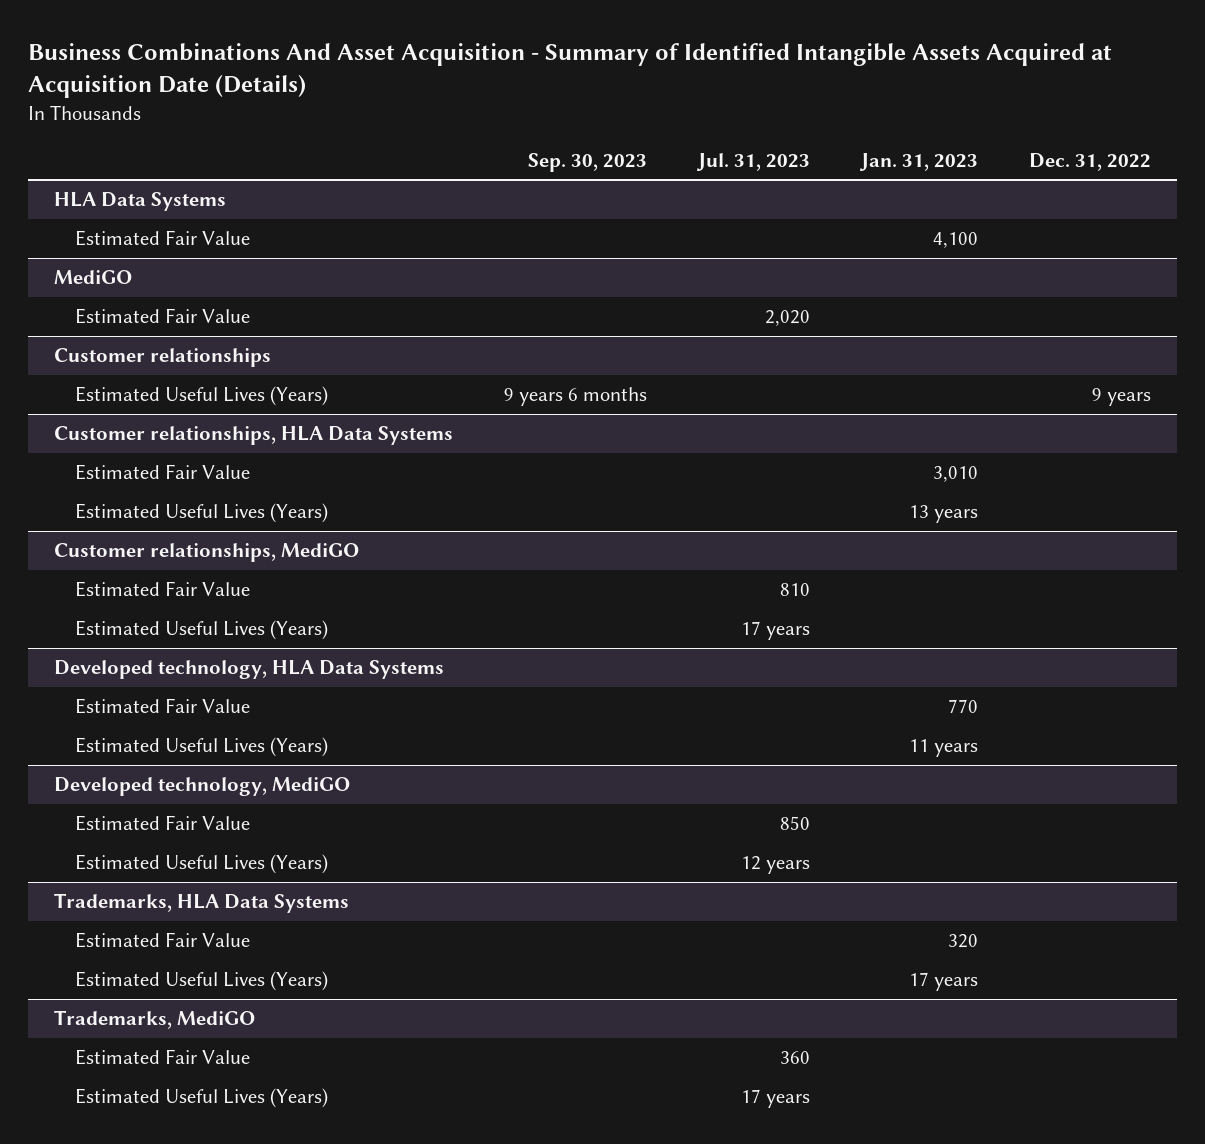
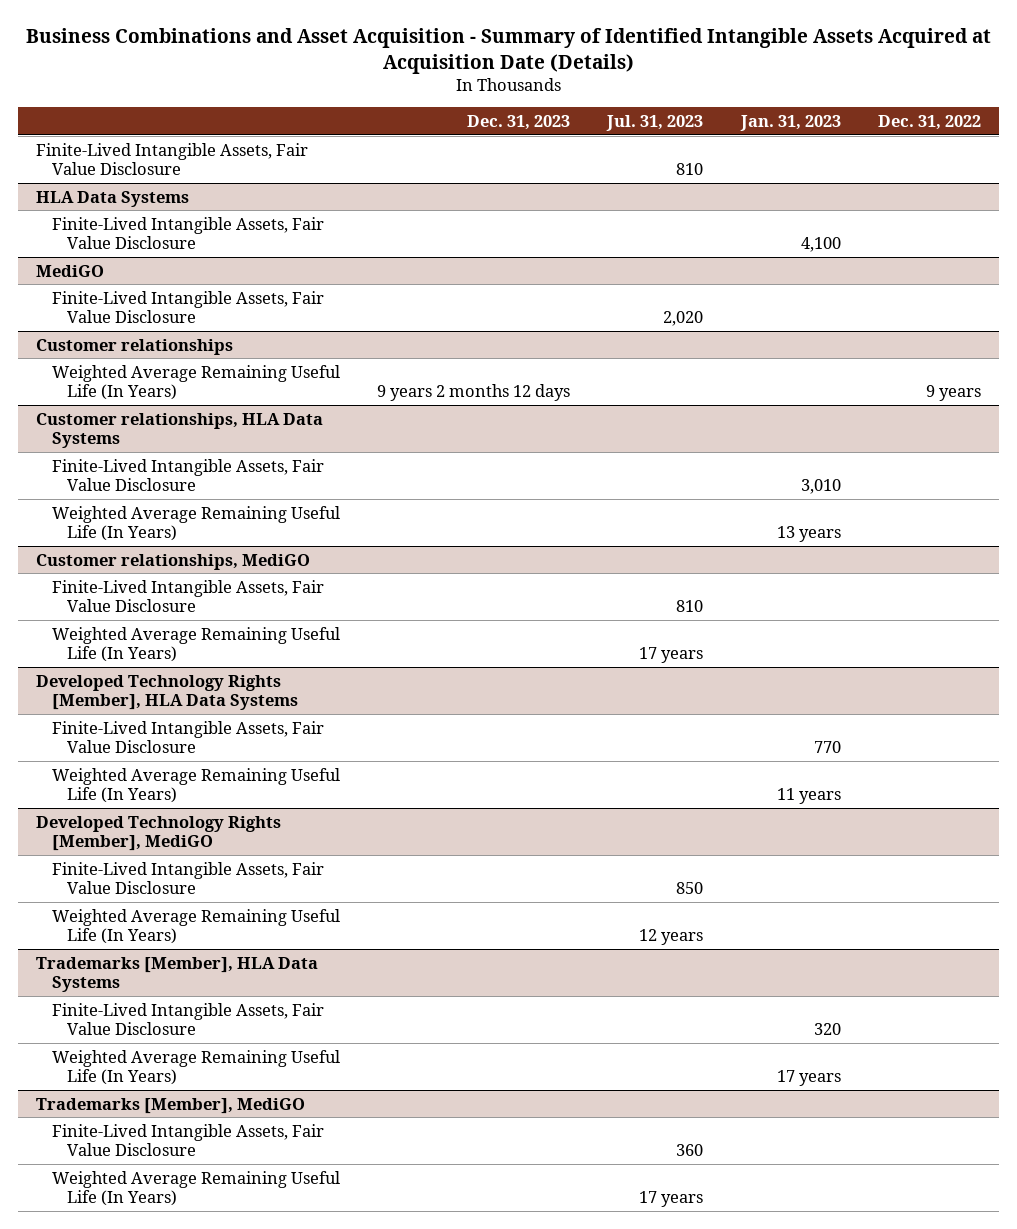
- Business Combinations And Asset Acquisition - Summary of Identified Intangible Assets Acquired at Acquisition Date (Details)
+ Business Combinations and Asset Acquisition - Summary of Identified Intangible Assets Acquired at Acquisition Date (Details)
- | Sep. 30, 2023 | Jul. 31, 2023 | Jan. 31, 2023 | Dec. 31, 2022
+ | Dec. 31, 2023 | Jul. 31, 2023 | Jan. 31, 2023 | Dec. 31, 2022
+ Finite-Lived Intangible Assets, Fair Value Disclosure | | 810 | |
@ HLA Data Systems
- Estimated Fair Value | | | 4,100 |
+ Finite-Lived Intangible Assets, Fair Value Disclosure | | | 4,100 |
@ MediGO
- Estimated Fair Value | | 2,020 | |
+ Finite-Lived Intangible Assets, Fair Value Disclosure | | 2,020 | |
@ Customer relationships
- Estimated Useful Lives (Years) | 9 years 6 months | | | 9 years
+ Weighted Average Remaining Useful Life (In Years) | 9 years 2 months 12 days | | | 9 years
@ Customer relationships, HLA Data Systems
- Estimated Fair Value | | | 3,010 |
- Estimated Useful Lives (Years) | | | 13 years |
+ Finite-Lived Intangible Assets, Fair Value Disclosure | | | 3,010 |
+ Weighted Average Remaining Useful Life (In Years) | | | 13 years |
@ Customer relationships, MediGO
- Estimated Fair Value | | 810 | |
- Estimated Useful Lives (Years) | | 17 years | |
- Developed technology, HLA Data Systems
- Estimated Fair Value | | | 770 |
- Estimated Useful Lives (Years) | | | 11 years |
- Developed technology, MediGO
- Estimated Fair Value | | 850 | |
- Estimated Useful Lives (Years) | | 12 years | |
- Trademarks, HLA Data Systems
- Estimated Fair Value | | | 320 |
- Estimated Useful Lives (Years) | | | 17 years |
- Trademarks, MediGO
- Estimated Fair Value | | 360 | |
- Estimated Useful Lives (Years) | | 17 years | |
@ Customer relationships, MediGO
+ Finite-Lived Intangible Assets, Fair Value Disclosure | | 810 | |
+ Weighted Average Remaining Useful Life (In Years) | | 17 years | |
+ Developed Technology Rights [Member], HLA Data Systems
+ Finite-Lived Intangible Assets, Fair Value Disclosure | | | 770 |
+ Weighted Average Remaining Useful Life (In Years) | | | 11 years |
+ Developed Technology Rights [Member], MediGO
+ Finite-Lived Intangible Assets, Fair Value Disclosure | | 850 | |
+ Weighted Average Remaining Useful Life (In Years) | | 12 years | |
+ Trademarks [Member], HLA Data Systems
+ Finite-Lived Intangible Assets, Fair Value Disclosure | | | 320 |
+ Weighted Average Remaining Useful Life (In Years) | | | 17 years |
+ Trademarks [Member], MediGO
+ Finite-Lived Intangible Assets, Fair Value Disclosure | | 360 | |
+ Weighted Average Remaining Useful Life (In Years) | | 17 years | |

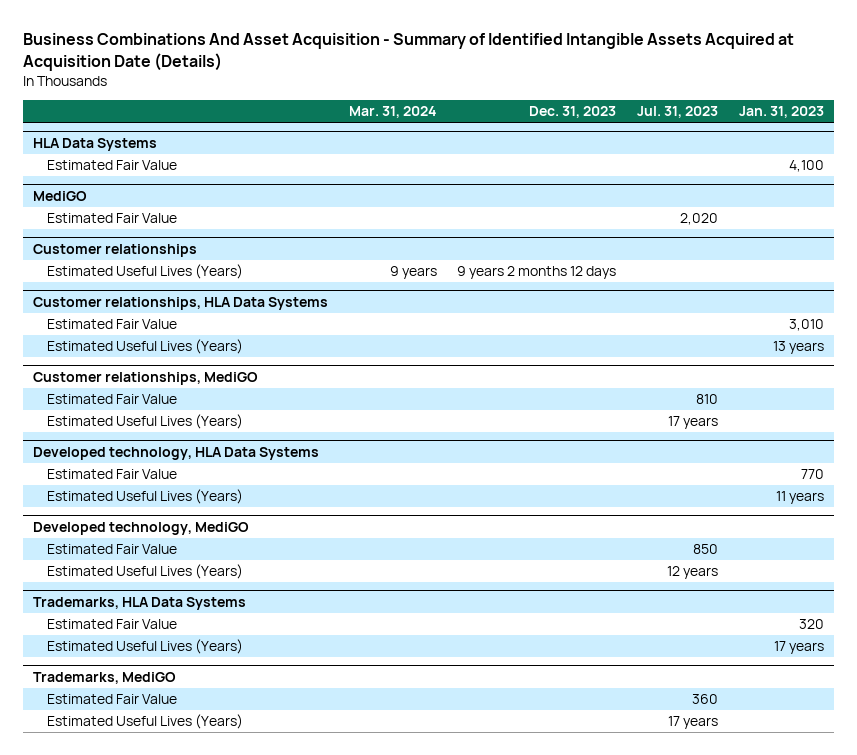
- Business Combinations and Asset Acquisition - Summary of Identified Intangible Assets Acquired at Acquisition Date (Details)
+ Business Combinations And Asset Acquisition - Summary of Identified Intangible Assets Acquired at Acquisition Date (Details)
- | Dec. 31, 2023 | Jul. 31, 2023 | Jan. 31, 2023 | Dec. 31, 2022
+ | Mar. 31, 2024 | Dec. 31, 2023 | Jul. 31, 2023 | Jan. 31, 2023
- Finite-Lived Intangible Assets, Fair Value Disclosure | | 810 | |
@ HLA Data Systems
- Finite-Lived Intangible Assets, Fair Value Disclosure | | | 4,100 |
+ Estimated Fair Value | | | | 4,100
@ MediGO
- Finite-Lived Intangible Assets, Fair Value Disclosure | | 2,020 | |
+ Estimated Fair Value | | | 2,020 |
@ Customer relationships
- Weighted Average Remaining Useful Life (In Years) | 9 years 2 months 12 days | | | 9 years
+ Estimated Useful Lives (Years) | 9 years | 9 years 2 months 12 days | |
@ Customer relationships, HLA Data Systems
- Finite-Lived Intangible Assets, Fair Value Disclosure | | | 3,010 |
- Weighted Average Remaining Useful Life (In Years) | | | 13 years |
+ Estimated Fair Value | | | | 3,010
+ Estimated Useful Lives (Years) | | | | 13 years
@ Customer relationships, MediGO
- Finite-Lived Intangible Assets, Fair Value Disclosure | | 810 | |
- Weighted Average Remaining Useful Life (In Years) | | 17 years | |
- Developed Technology Rights [Member], HLA Data Systems
- Finite-Lived Intangible Assets, Fair Value Disclosure | | | 770 |
- Weighted Average Remaining Useful Life (In Years) | | | 11 years |
- Developed Technology Rights [Member], MediGO
- Finite-Lived Intangible Assets, Fair Value Disclosure | | 850 | |
- Weighted Average Remaining Useful Life (In Years) | | 12 years | |
- Trademarks [Member], HLA Data Systems
- Finite-Lived Intangible Assets, Fair Value Disclosure | | | 320 |
- Weighted Average Remaining Useful Life (In Years) | | | 17 years |
- Trademarks [Member], MediGO
- Finite-Lived Intangible Assets, Fair Value Disclosure | | 360 | |
- Weighted Average Remaining Useful Life (In Years) | | 17 years | |
@ Customer relationships, MediGO
+ Estimated Fair Value | | | 810 |
+ Estimated Useful Lives (Years) | | | 17 years |
+ Developed technology, HLA Data Systems
+ Estimated Fair Value | | | | 770
+ Estimated Useful Lives (Years) | | | | 11 years
+ Developed technology, MediGO
+ Estimated Fair Value | | | 850 |
+ Estimated Useful Lives (Years) | | | 12 years |
+ Trademarks, HLA Data Systems
+ Estimated Fair Value | | | | 320
+ Estimated Useful Lives (Years) | | | | 17 years
+ Trademarks, MediGO
+ Estimated Fair Value | | | 360 |
+ Estimated Useful Lives (Years) | | | 17 years |

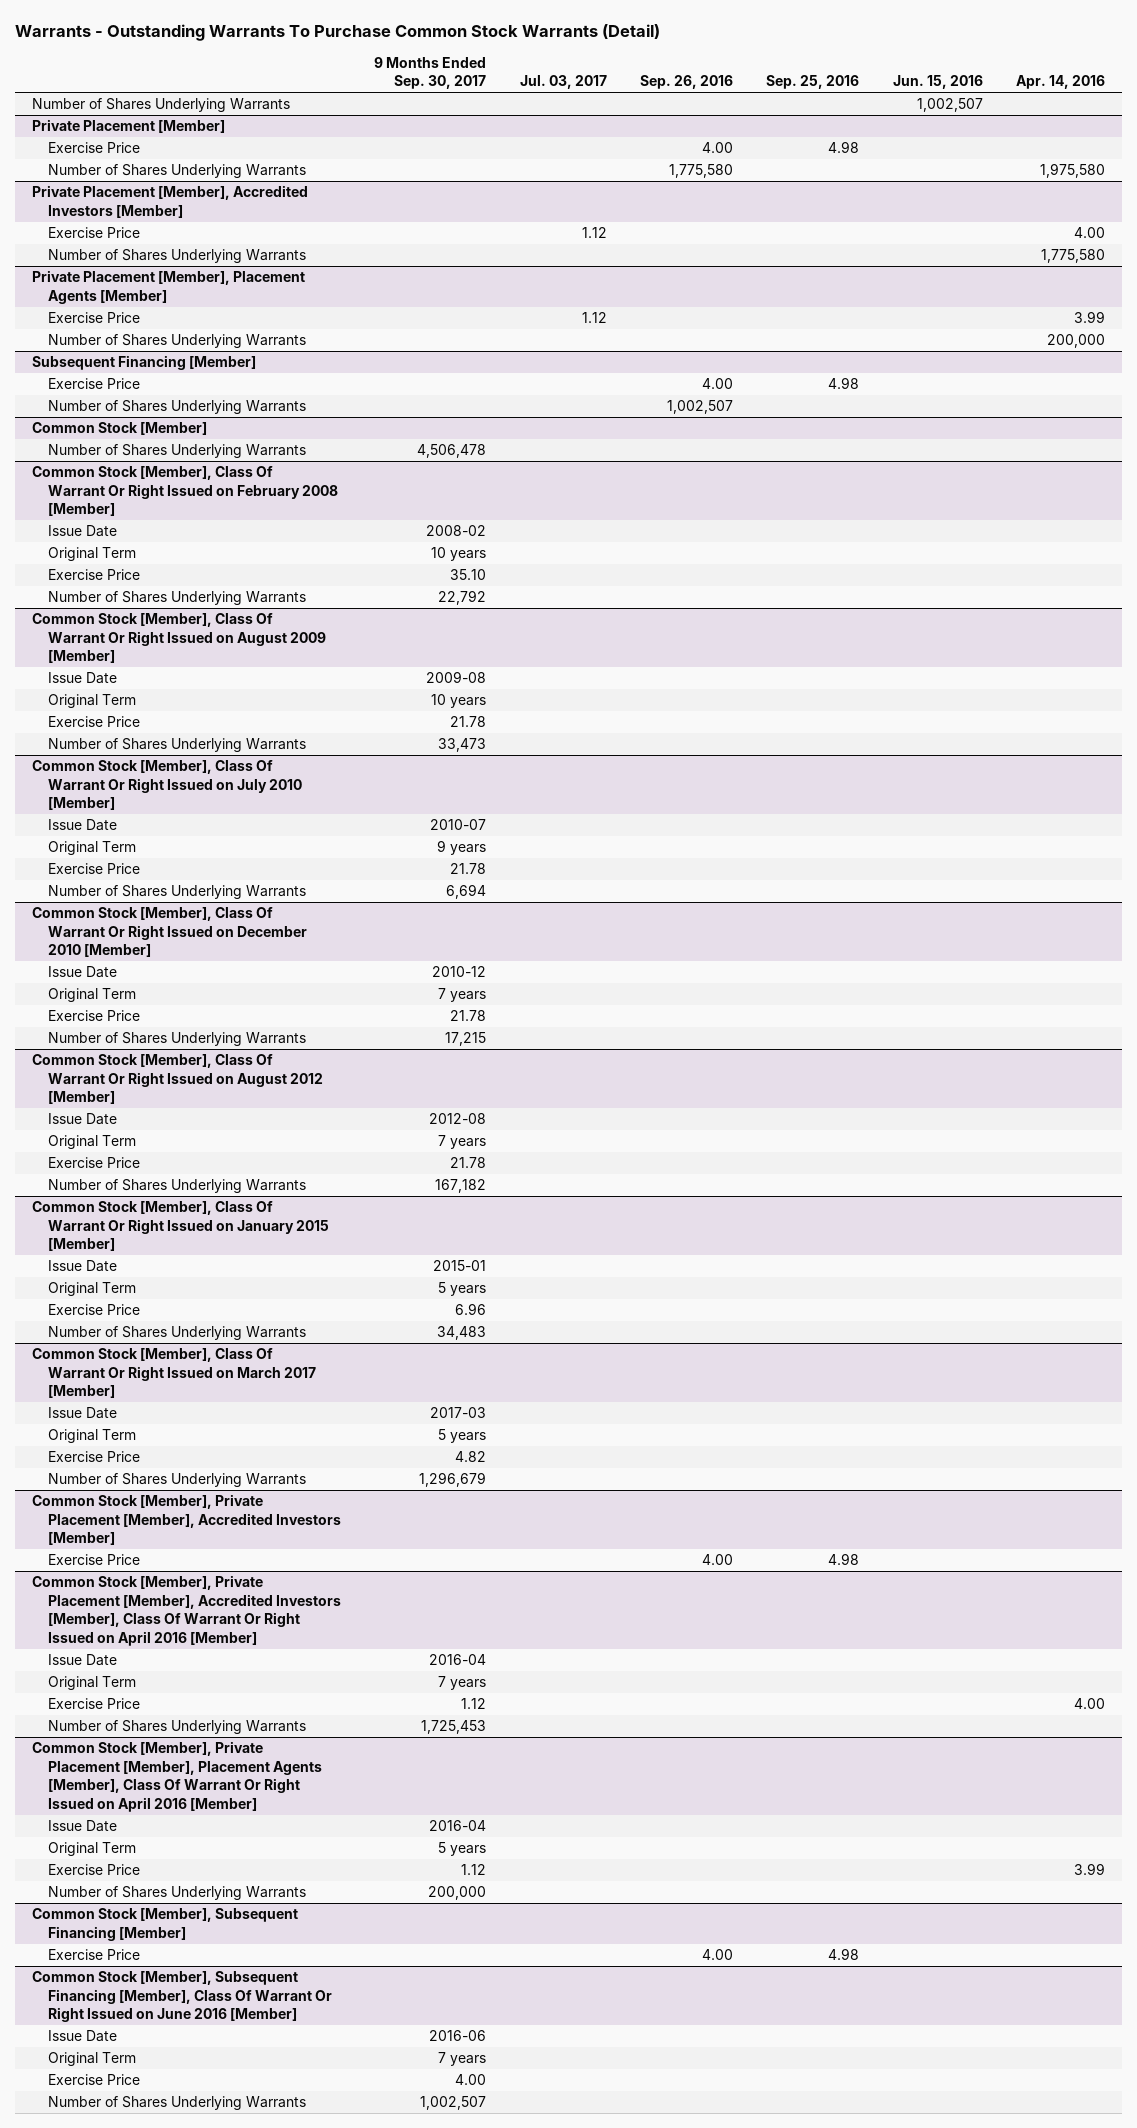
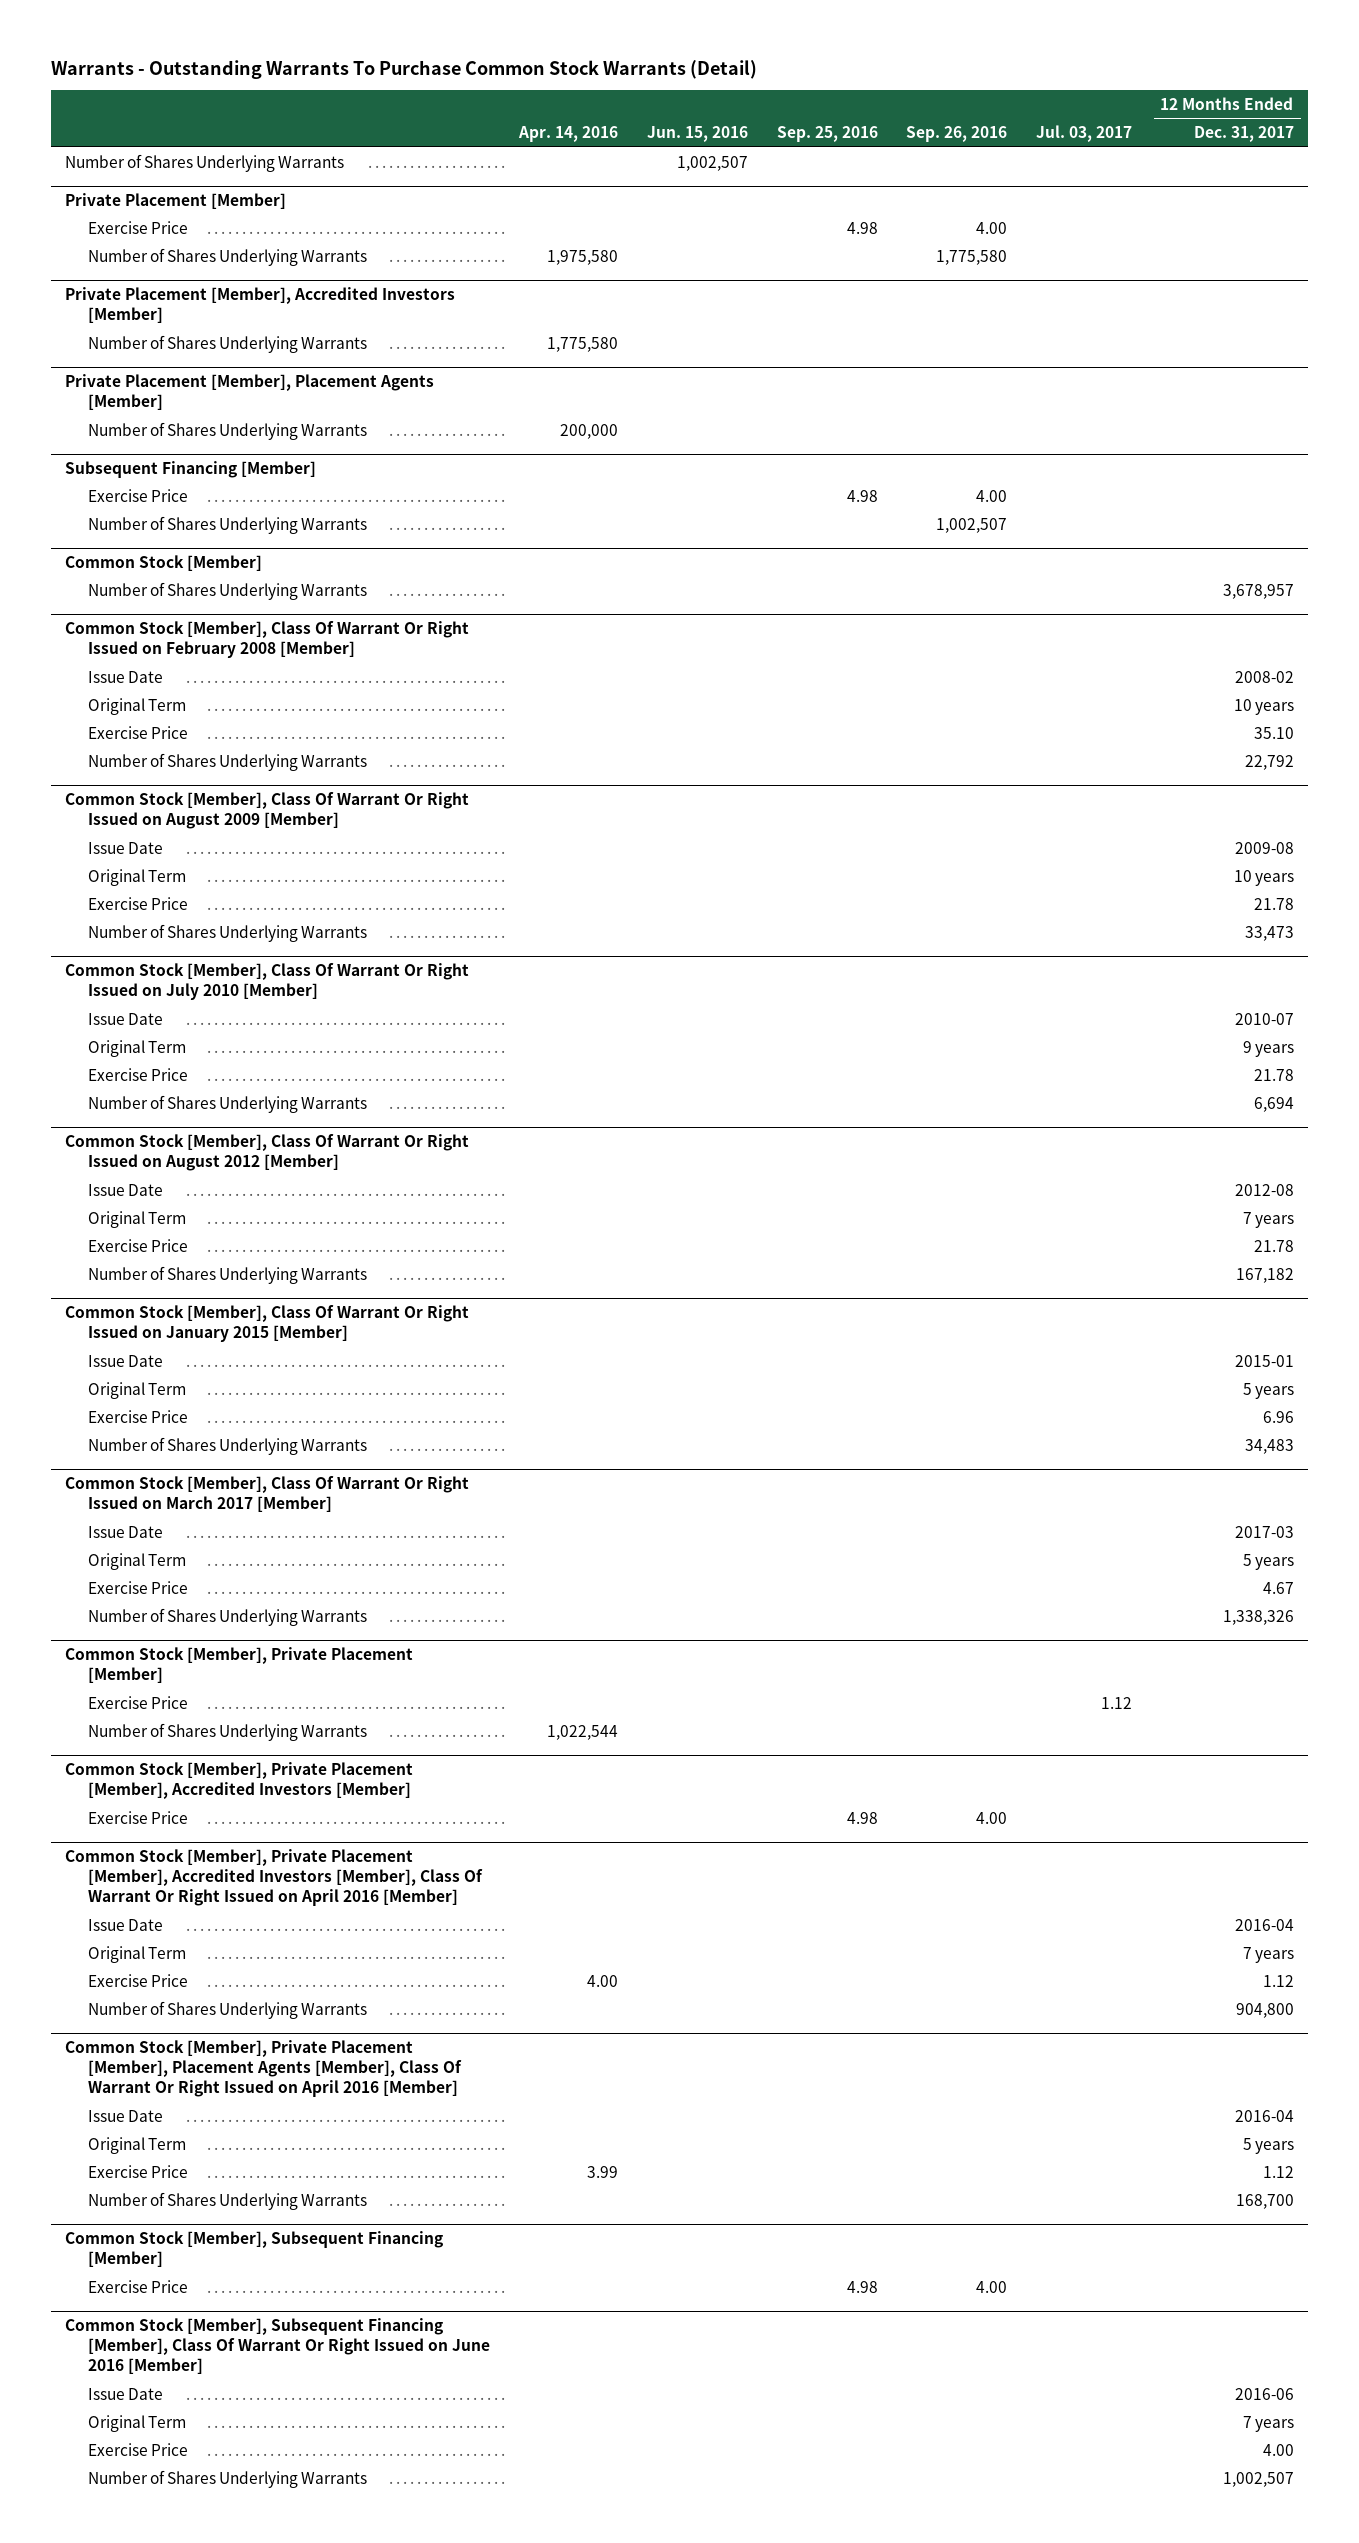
- | 9 Months Ended Sep. 30, 2017 | Jul. 03, 2017 | Sep. 26, 2016 | Sep. 25, 2016 | Jun. 15, 2016 | Apr. 14, 2016
+ | Apr. 14, 2016 | Jun. 15, 2016 | Sep. 25, 2016 | Sep. 26, 2016 | Jul. 03, 2017 | 12 Months Ended Dec. 31, 2017
@ Private Placement [Member], Accredited Investors [Member]
- Exercise Price | | 1.12 | | | | 4.00
@ Private Placement [Member], Placement Agents [Member]
- Exercise Price | | 1.12 | | | | 3.99
- Common Stock [Member], Class Of Warrant Or Right Issued on December 2010 [Member]
- Issue Date | 2010-12 | | | | |
- Original Term | 7 years | | | | |
- Exercise Price | 21.78 | | | | |
- Number of Shares Underlying Warrants | 17,215 | | | | |
+ Common Stock [Member], Private Placement [Member]
+ Exercise Price | | | | | 1.12 |
+ Number of Shares Underlying Warrants | 1,022,544 | | | | |

